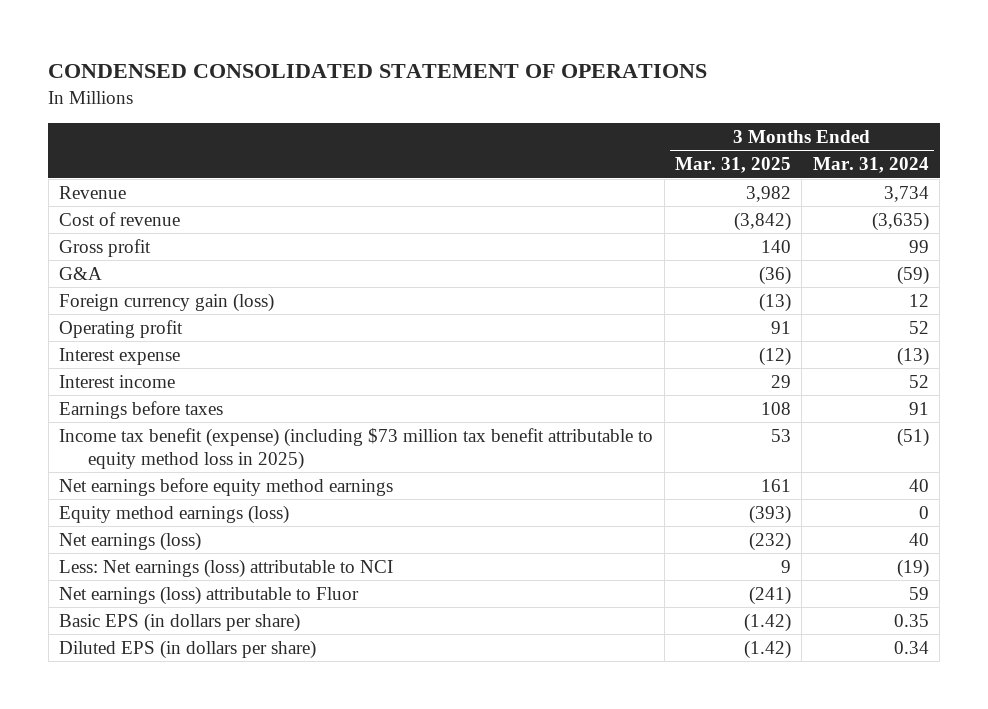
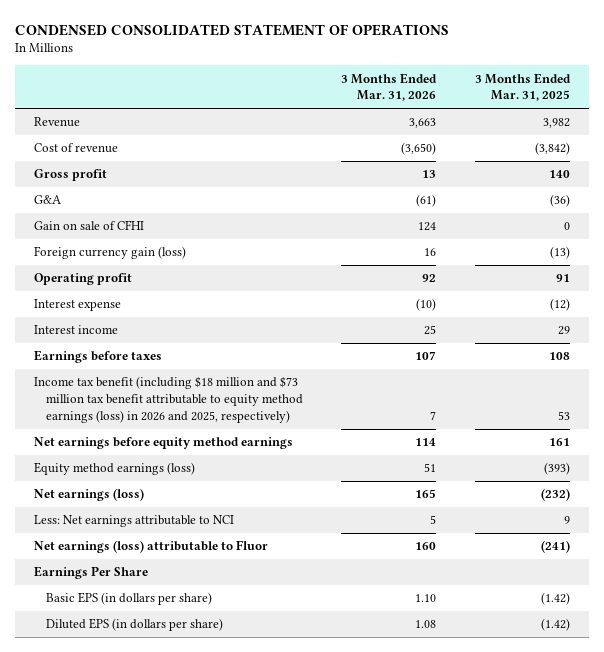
- | 3 Months Ended Mar. 31, 2025 | 3 Months Ended Mar. 31, 2024
+ | 3 Months Ended Mar. 31, 2026 | 3 Months Ended Mar. 31, 2025
+ Gain on sale of CFHI | 124 | 0
- Income tax benefit (expense) (including $73 million tax benefit attributable to equity method loss in 2025) | 53 | (51)
+ Income tax benefit (including $18 million and $73 million tax benefit attributable to equity method earnings (loss) in 2026 and 2025, respectively) | 7 | 53
- Less: Net earnings (loss) attributable to NCI | 9 | (19)
+ Less: Net earnings attributable to NCI | 5 | 9
+ Earnings Per Share

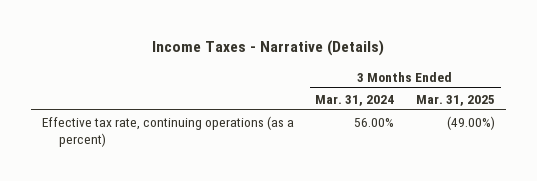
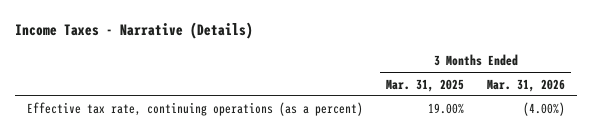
- | 3 Months Ended Mar. 31, 2024 | 3 Months Ended Mar. 31, 2025
+ | 3 Months Ended Mar. 31, 2025 | 3 Months Ended Mar. 31, 2026
- Effective tax rate, continuing operations (as a percent) | 56.00% | (49.00%)
+ Effective tax rate, continuing operations (as a percent) | 19.00% | (4.00%)

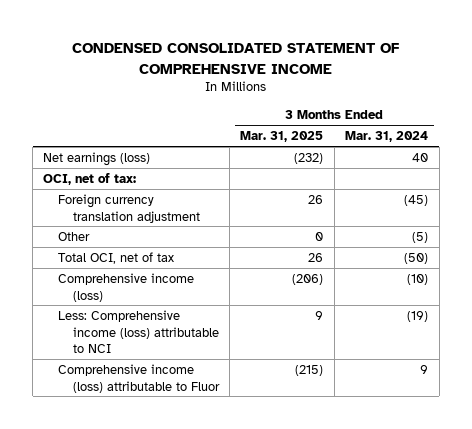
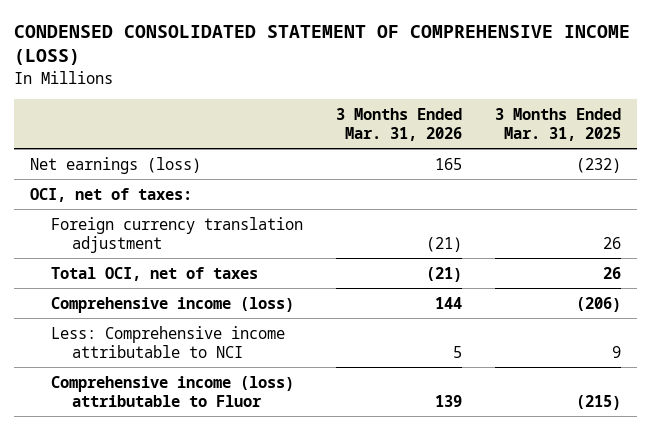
- CONDENSED CONSOLIDATED STATEMENT OF COMPREHENSIVE INCOME
+ CONDENSED CONSOLIDATED STATEMENT OF COMPREHENSIVE INCOME (LOSS)
- | 3 Months Ended Mar. 31, 2025 | 3 Months Ended Mar. 31, 2024
+ | 3 Months Ended Mar. 31, 2026 | 3 Months Ended Mar. 31, 2025
- OCI, net of tax:
+ OCI, net of taxes:
- Other | 0 | (5)
- Total OCI, net of tax | 26 | (50)
+ Total OCI, net of taxes | (21) | 26
- Less: Comprehensive income (loss) attributable to NCI | 9 | (19)
+ Less: Comprehensive income attributable to NCI | 5 | 9

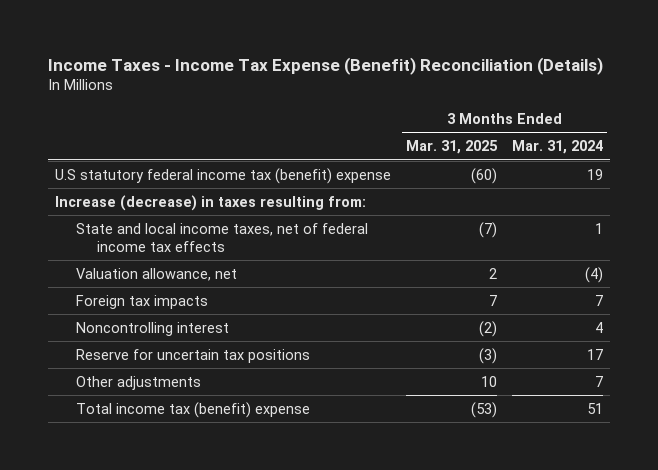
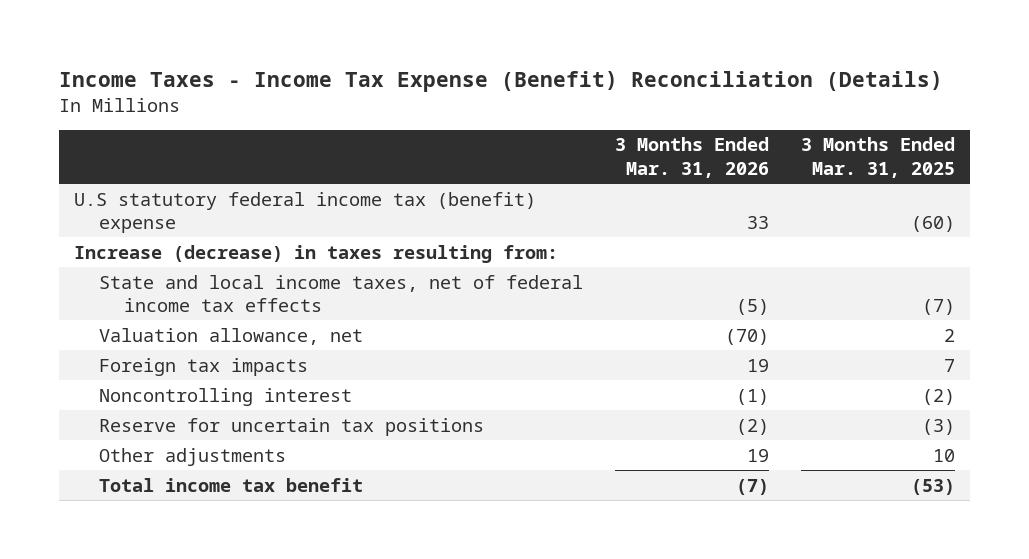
- | 3 Months Ended Mar. 31, 2025 | 3 Months Ended Mar. 31, 2024
+ | 3 Months Ended Mar. 31, 2026 | 3 Months Ended Mar. 31, 2025
- Total income tax (benefit) expense | (53) | 51
+ Total income tax benefit | (7) | (53)

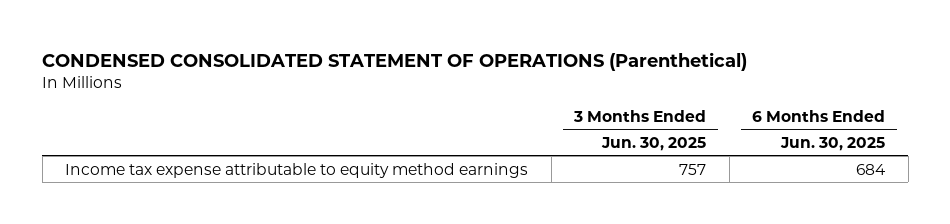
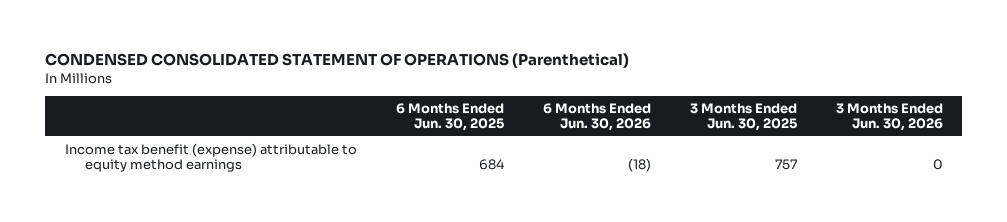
- | 3 Months Ended Jun. 30, 2025 | 6 Months Ended Jun. 30, 2025
+ | 6 Months Ended Jun. 30, 2025 | 6 Months Ended Jun. 30, 2026 | 3 Months Ended Jun. 30, 2025 | 3 Months Ended Jun. 30, 2026
- Income tax expense attributable to equity method earnings | 757 | 684
+ Income tax benefit (expense) attributable to equity method earnings | 684 | (18) | 757 | 0

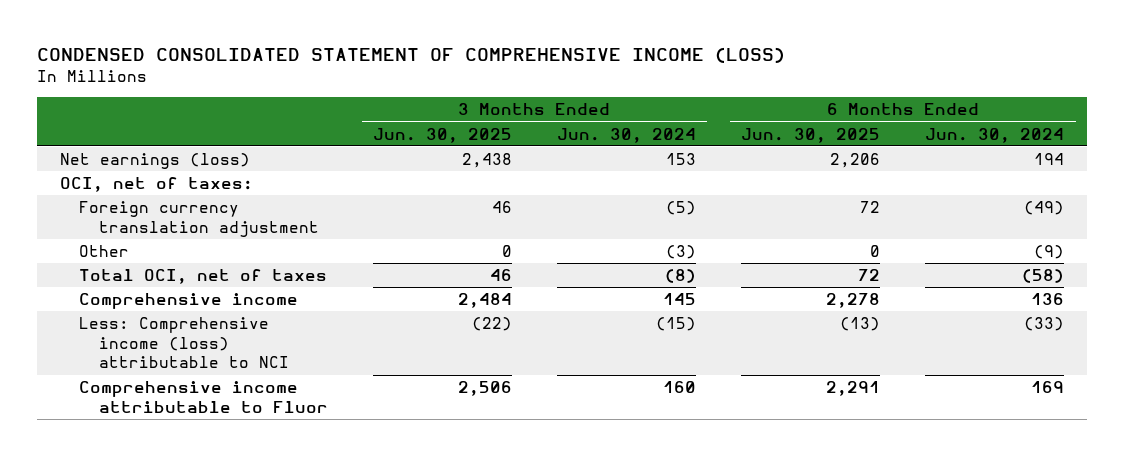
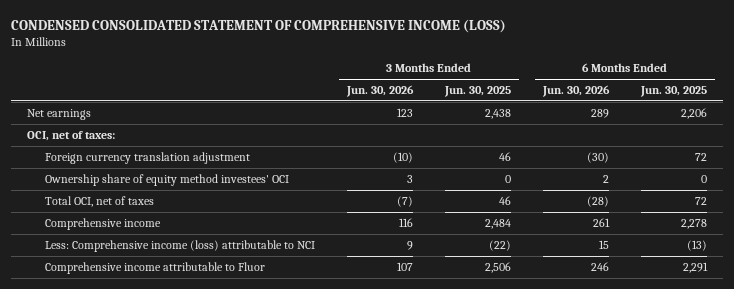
- | 3 Months Ended Jun. 30, 2025 | 3 Months Ended Jun. 30, 2024 | 6 Months Ended Jun. 30, 2025 | 6 Months Ended Jun. 30, 2024
+ | 3 Months Ended Jun. 30, 2026 | 3 Months Ended Jun. 30, 2025 | 6 Months Ended Jun. 30, 2026 | 6 Months Ended Jun. 30, 2025
- Net earnings (loss) | 2,438 | 153 | 2,206 | 194
+ Net earnings | 123 | 2,438 | 289 | 2,206
- Other | 0 | (3) | 0 | (9)
+ Ownership share of equity method investees' OCI | 3 | 0 | 2 | 0

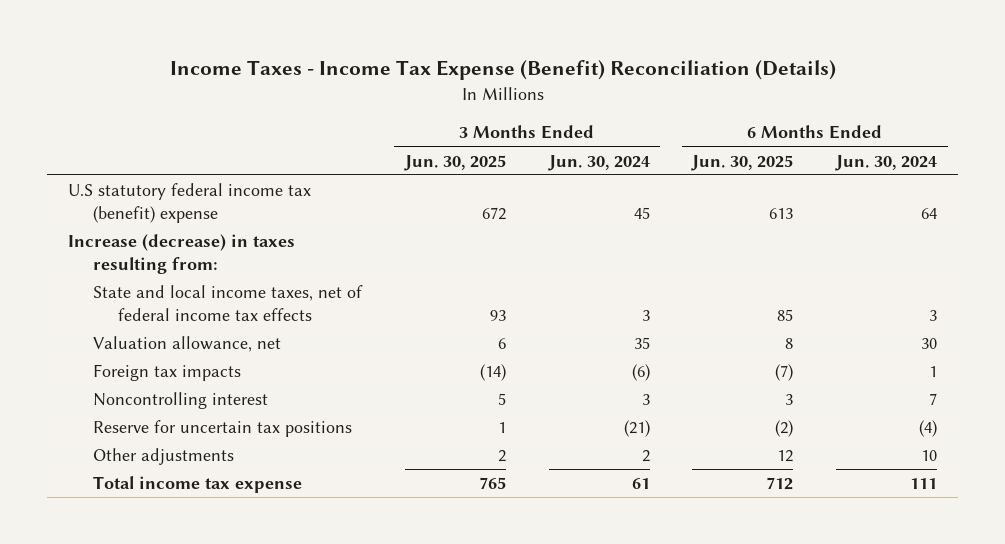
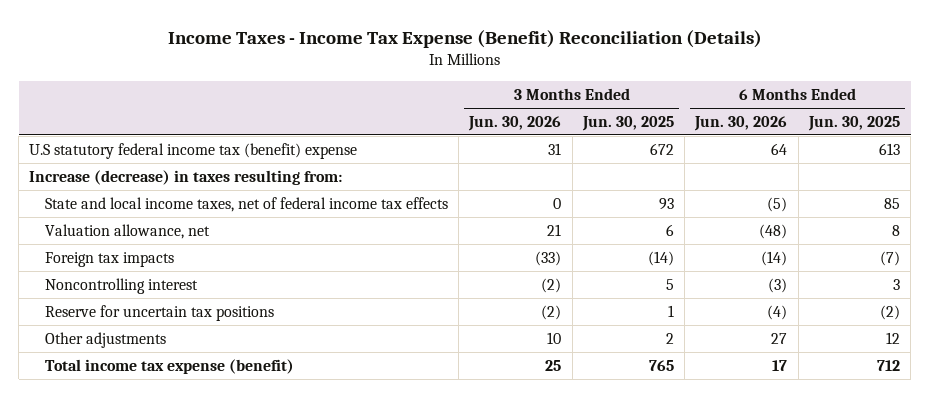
- | 3 Months Ended Jun. 30, 2025 | 3 Months Ended Jun. 30, 2024 | 6 Months Ended Jun. 30, 2025 | 6 Months Ended Jun. 30, 2024
+ | 3 Months Ended Jun. 30, 2026 | 3 Months Ended Jun. 30, 2025 | 6 Months Ended Jun. 30, 2026 | 6 Months Ended Jun. 30, 2025
- Total income tax expense | 765 | 61 | 712 | 111
+ Total income tax expense (benefit) | 25 | 765 | 17 | 712

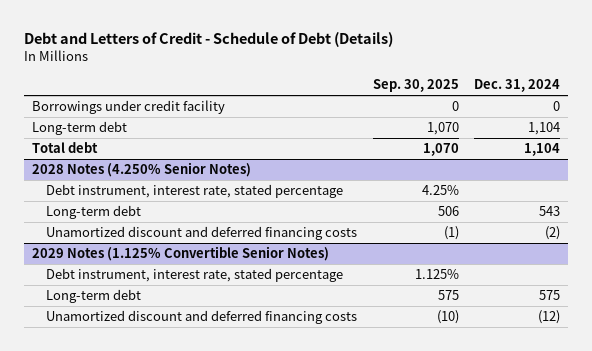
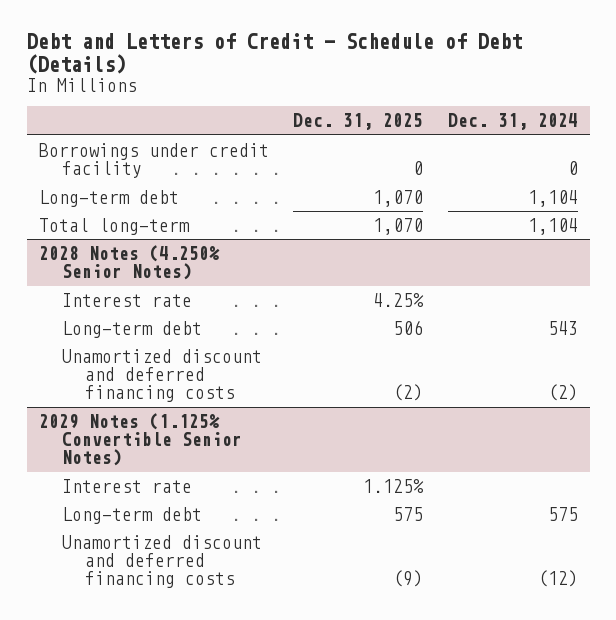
- | Sep. 30, 2025 | Dec. 31, 2024
+ | Dec. 31, 2025 | Dec. 31, 2024
- Total debt | 1,070 | 1,104
+ Total long-term | 1,070 | 1,104
@ 2028 Notes (4.250% Senior Notes)
- Debt instrument, interest rate, stated percentage | 4.25% |
+ Interest rate | 4.25% |
@ 2029 Notes (1.125% Convertible Senior Notes)
- Debt instrument, interest rate, stated percentage | 1.125% |
+ Interest rate | 1.125% |

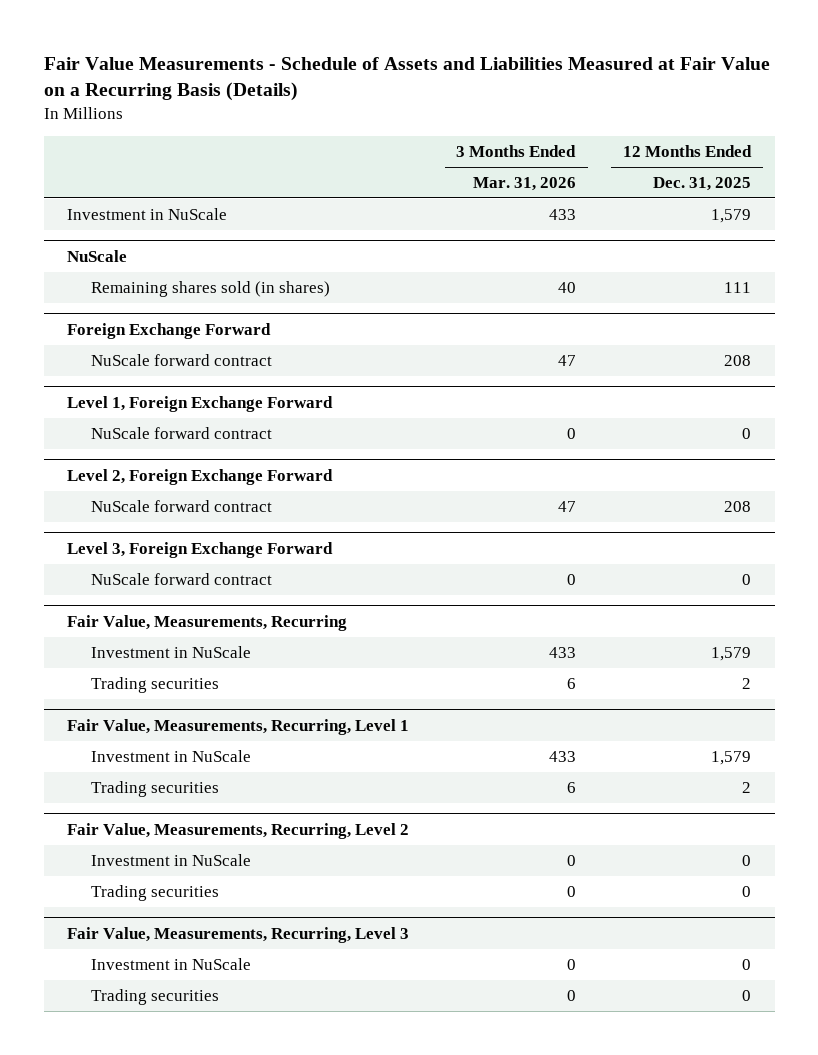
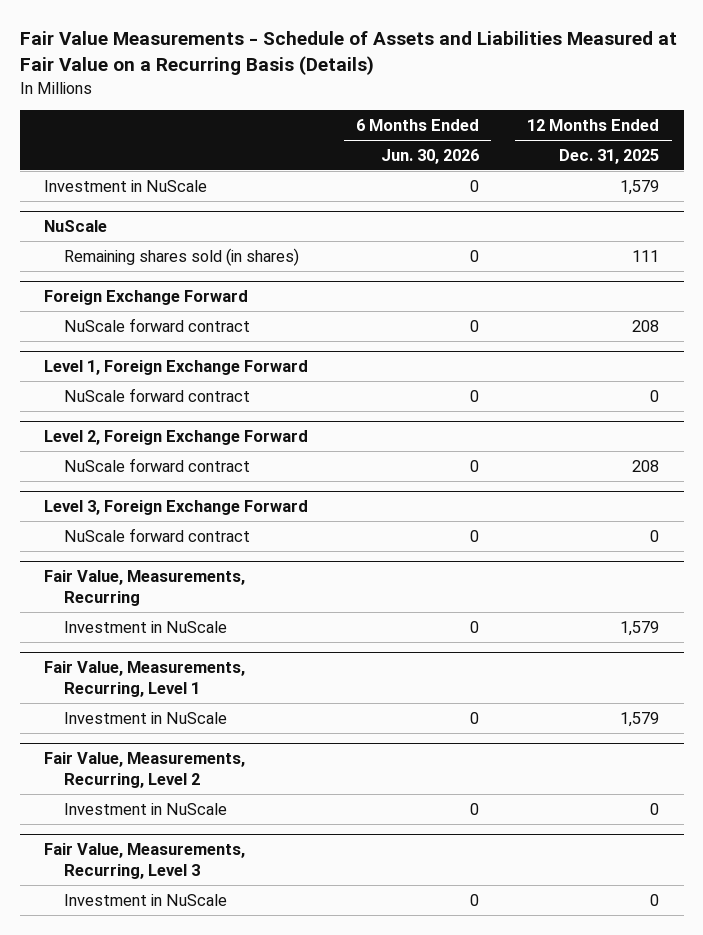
- | 3 Months Ended Mar. 31, 2026 | 12 Months Ended Dec. 31, 2025
+ | 6 Months Ended Jun. 30, 2026 | 12 Months Ended Dec. 31, 2025
@ Fair Value, Measurements, Recurring
- Trading securities | 6 | 2
@ Fair Value, Measurements, Recurring, Level 1
- Trading securities | 6 | 2
@ Fair Value, Measurements, Recurring, Level 2
- Trading securities | 0 | 0
@ Fair Value, Measurements, Recurring, Level 3
- Trading securities | 0 | 0

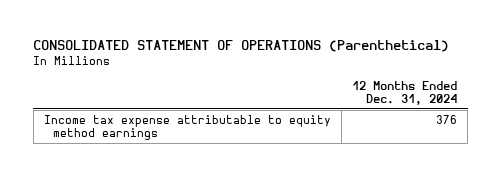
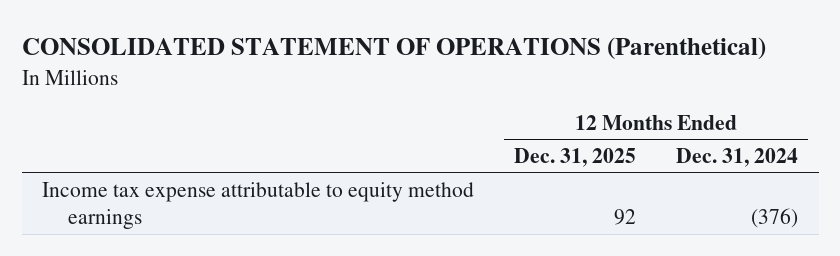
- | 12 Months Ended Dec. 31, 2024
+ | 12 Months Ended Dec. 31, 2025 | 12 Months Ended Dec. 31, 2024
- Income tax expense attributable to equity method earnings | 376
+ Income tax expense attributable to equity method earnings | 92 | (376)

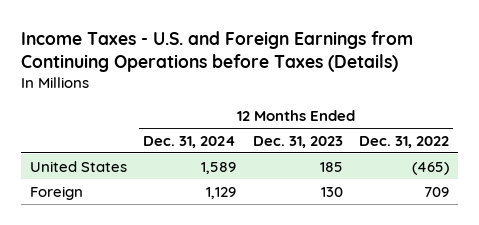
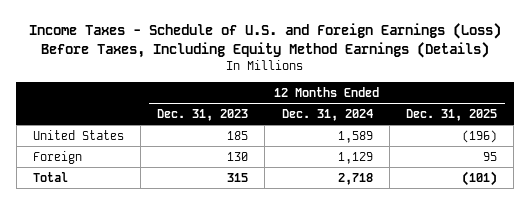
- Income Taxes - U.S. and Foreign Earnings from Continuing Operations before Taxes (Details)
+ Income Taxes - Schedule of U.S. and Foreign Earnings (Loss) Before Taxes, Including Equity Method Earnings (Details)
- | 12 Months Ended Dec. 31, 2024 | 12 Months Ended Dec. 31, 2023 | 12 Months Ended Dec. 31, 2022
+ | 12 Months Ended Dec. 31, 2023 | 12 Months Ended Dec. 31, 2024 | 12 Months Ended Dec. 31, 2025
+ Total | 315 | 2,718 | (101)

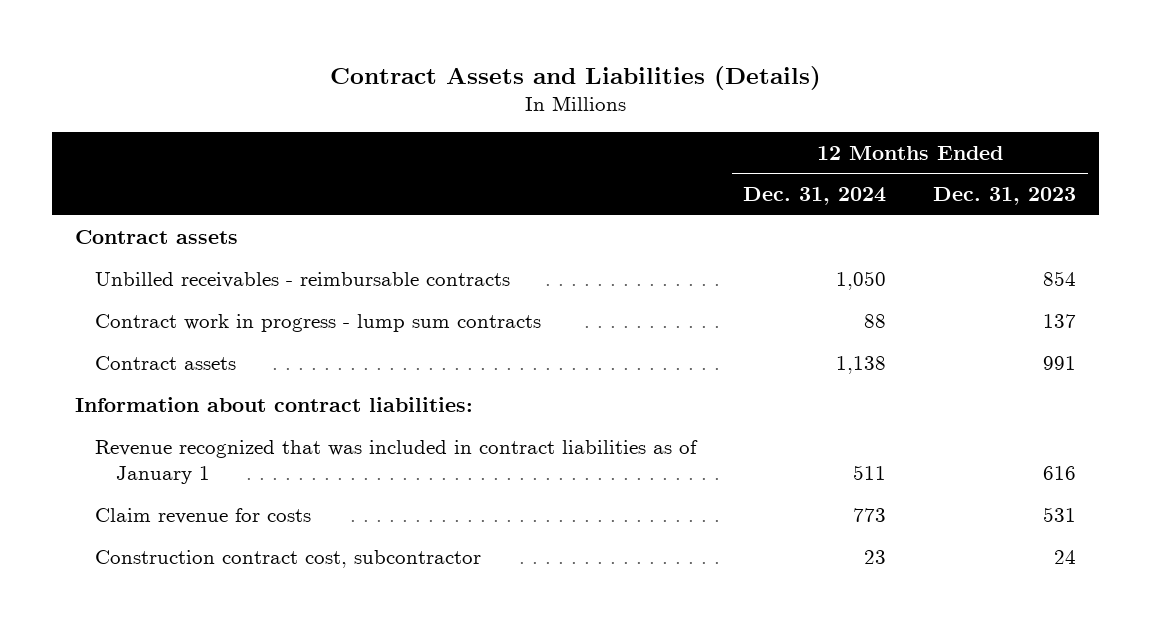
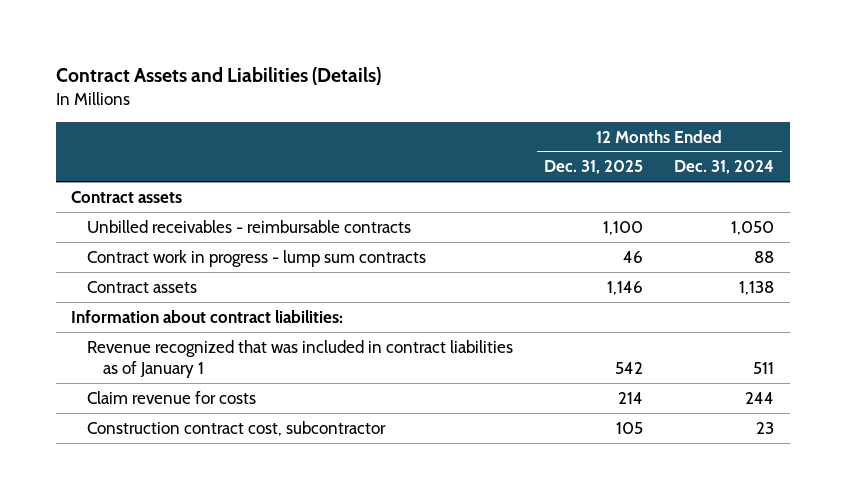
- | 12 Months Ended Dec. 31, 2024 | 12 Months Ended Dec. 31, 2023
+ | 12 Months Ended Dec. 31, 2025 | 12 Months Ended Dec. 31, 2024
- Claim revenue for costs | 773 | 531
+ Claim revenue for costs | 214 | 244

